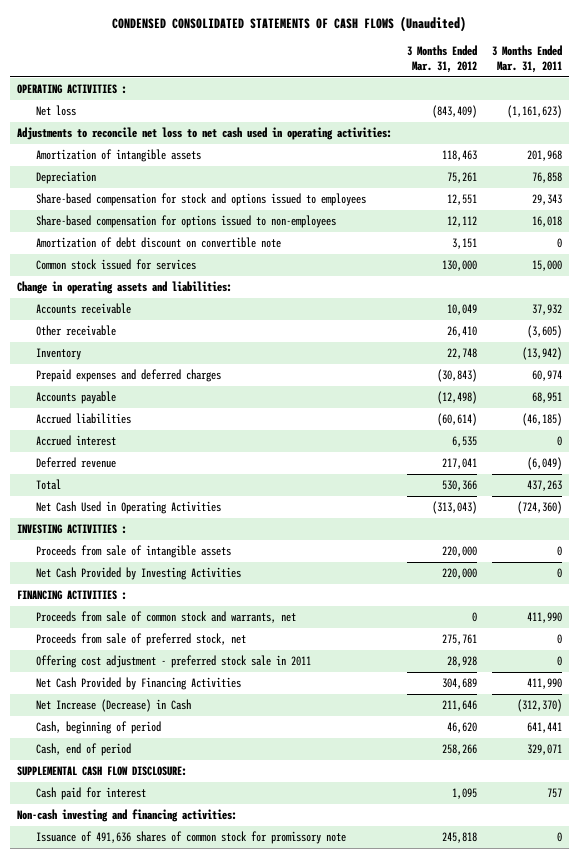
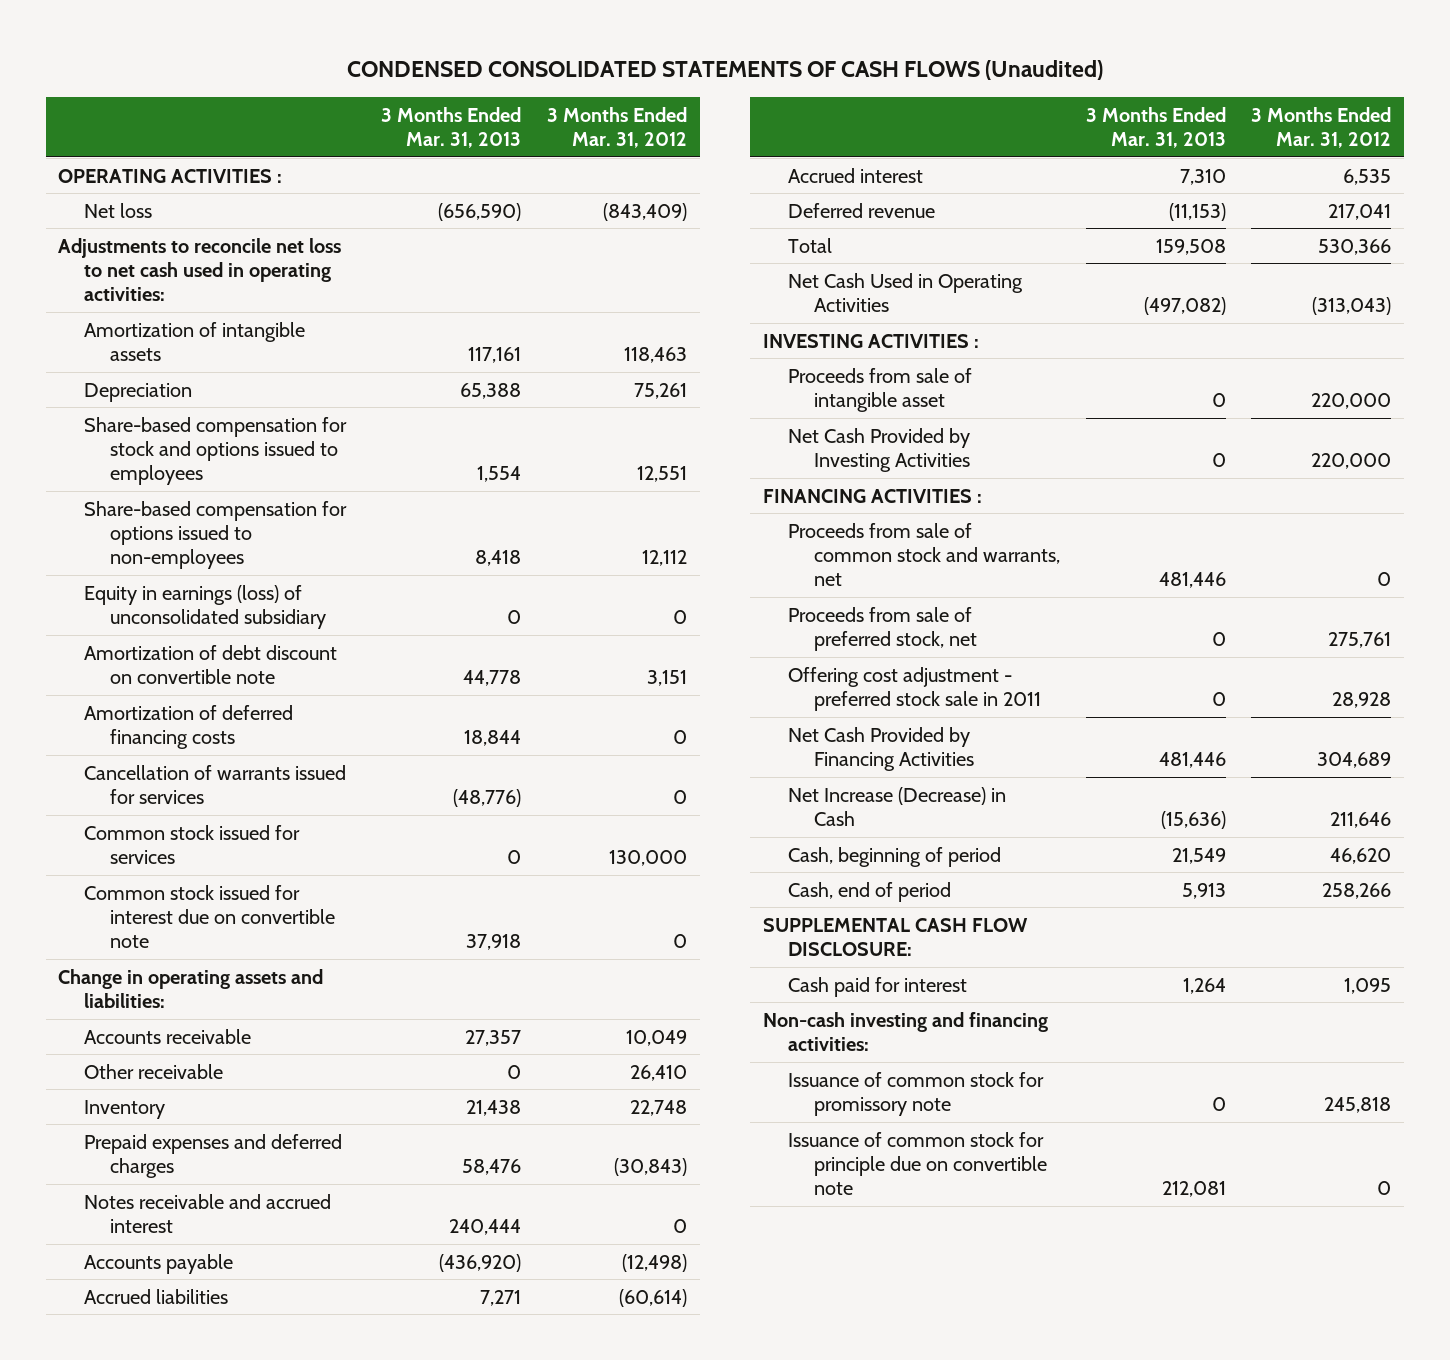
- | 3 Months Ended Mar. 31, 2012 | 3 Months Ended Mar. 31, 2011
+ | 3 Months Ended Mar. 31, 2013 | 3 Months Ended Mar. 31, 2012
+ Equity in earnings (loss) of unconsolidated subsidiary | 0 | 0
+ Amortization of deferred financing costs | 18,844 | 0
+ Cancellation of warrants issued for services | (48,776) | 0
+ Common stock issued for interest due on convertible note | 37,918 | 0
+ Notes receivable and accrued interest | 240,444 | 0
- Proceeds from sale of intangible assets | 220,000 | 0
+ Proceeds from sale of intangible asset | 0 | 220,000
- Issuance of 491,636 shares of common stock for promissory note | 245,818 | 0
+ Issuance of common stock for promissory note | 0 | 245,818
+ Issuance of common stock for principle due on convertible note | 212,081 | 0

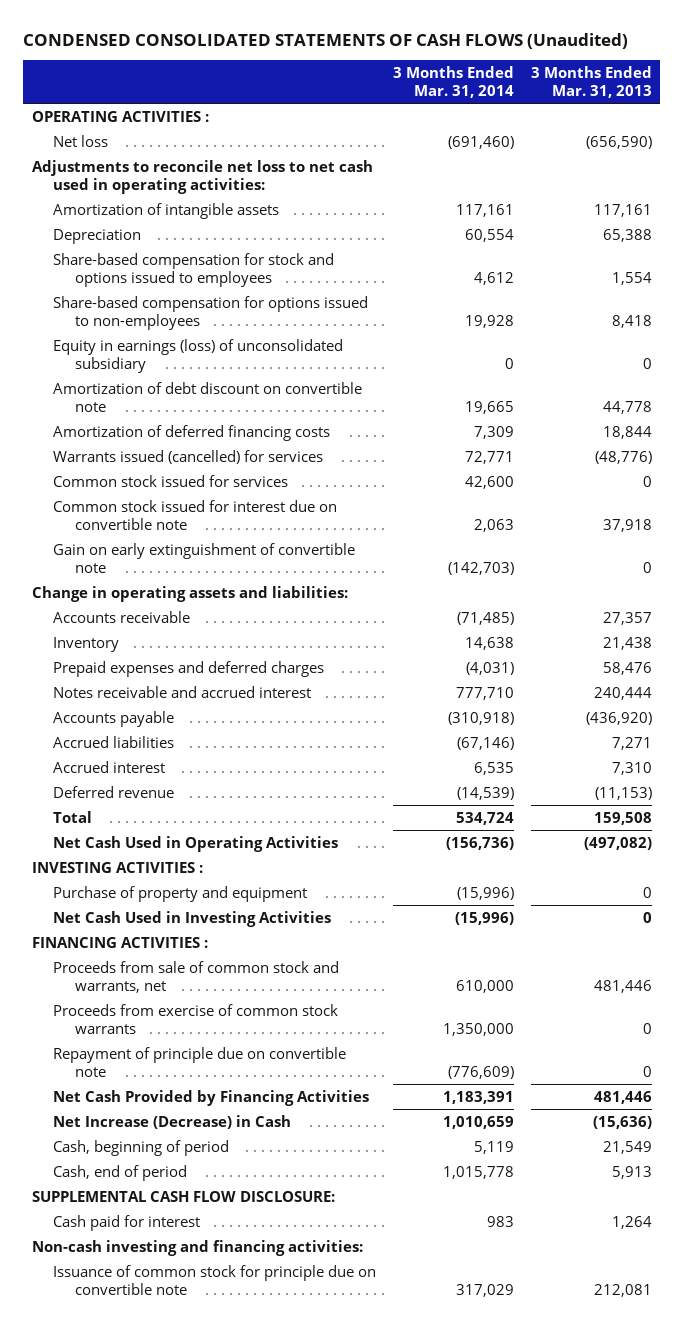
- | 3 Months Ended Mar. 31, 2013 | 3 Months Ended Mar. 31, 2012
+ | 3 Months Ended Mar. 31, 2014 | 3 Months Ended Mar. 31, 2013
- Cancellation of warrants issued for services | (48,776) | 0
+ Warrants issued (cancelled) for services | 72,771 | (48,776)
+ Gain on early extinguishment of convertible note | (142,703) | 0
- Other receivable | 0 | 26,410
- Proceeds from sale of intangible asset | 0 | 220,000
- Net Cash Provided by Investing Activities | 0 | 220,000
+ Purchase of property and equipment | (15,996) | 0
+ Net Cash Used in Investing Activities | (15,996) | 0
- Proceeds from sale of preferred stock, net | 0 | 275,761
- Offering cost adjustment - preferred stock sale in 2011 | 0 | 28,928
+ Proceeds from exercise of common stock warrants | 1,350,000 | 0
+ Repayment of principle due on convertible note | (776,609) | 0
- Issuance of common stock for promissory note | 0 | 245,818

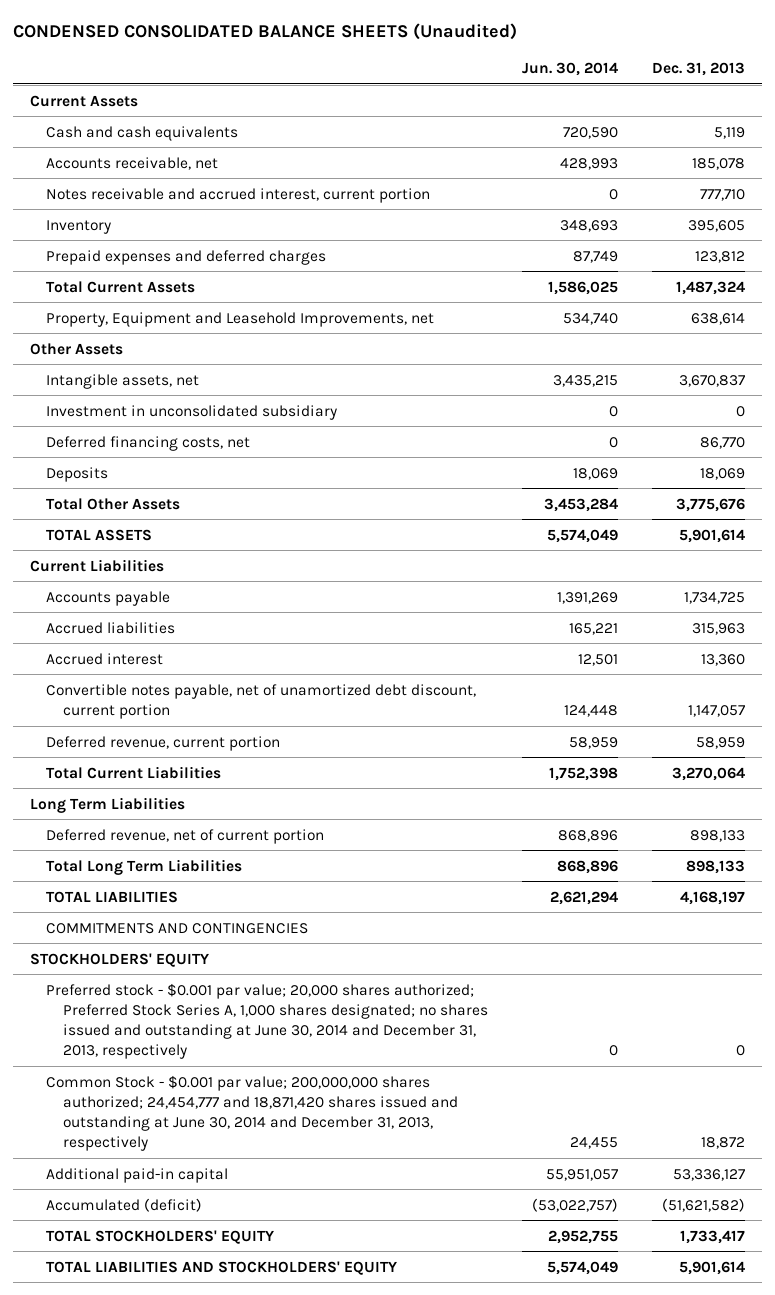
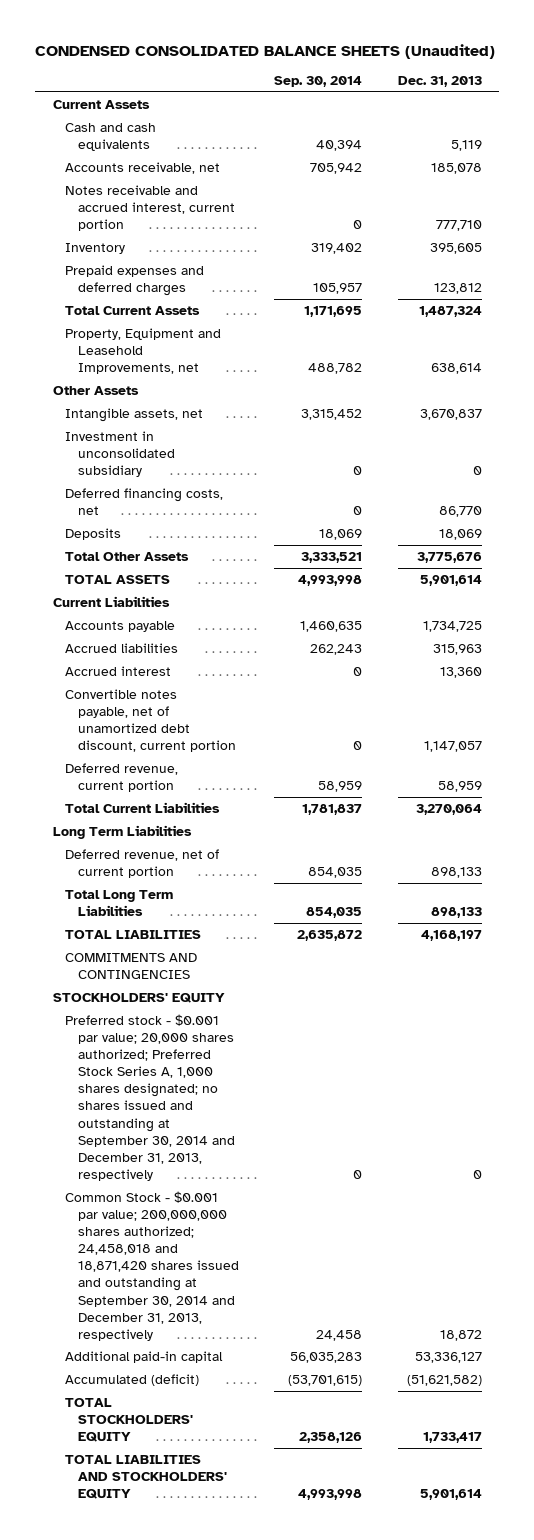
- | Jun. 30, 2014 | Dec. 31, 2013
+ | Sep. 30, 2014 | Dec. 31, 2013
- Preferred stock - $0.001 par value; 20,000 shares authorized; Preferred Stock Series A, 1,000 shares designated; no shares issued and outstanding at June 30, 2014 and December 31, 2013, respectively | 0 | 0
- Common Stock - $0.001 par value; 200,000,000 shares authorized; 24,454,777 and 18,871,420 shares issued and outstanding at June 30, 2014 and December 31, 2013, respectively | 24,455 | 18,872
+ Preferred stock - $0.001 par value; 20,000 shares authorized; Preferred Stock Series A, 1,000 shares designated; no shares issued and outstanding at September 30, 2014 and December 31, 2013, respectively | 0 | 0
+ Common Stock - $0.001 par value; 200,000,000 shares authorized; 24,458,018 and 18,871,420 shares issued and outstanding at September 30, 2014 and December 31, 2013, respectively | 24,458 | 18,872

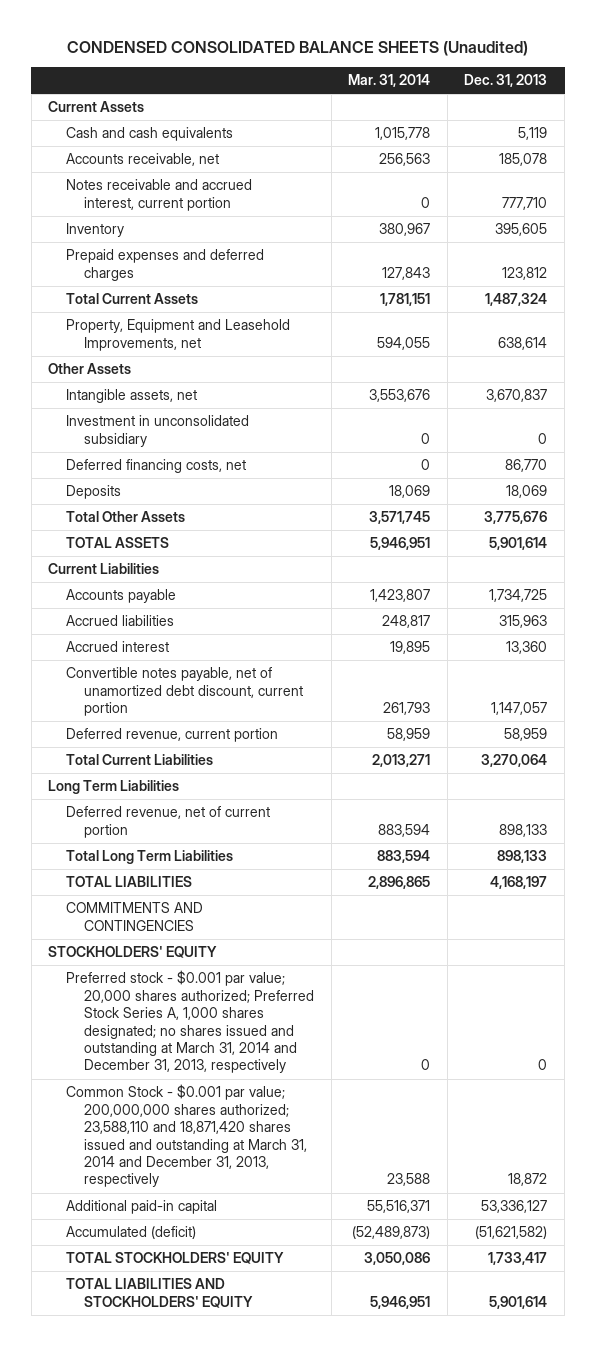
- | Sep. 30, 2014 | Dec. 31, 2013
+ | Mar. 31, 2014 | Dec. 31, 2013
- Preferred stock - $0.001 par value; 20,000 shares authorized; Preferred Stock Series A, 1,000 shares designated; no shares issued and outstanding at September 30, 2014 and December 31, 2013, respectively | 0 | 0
- Common Stock - $0.001 par value; 200,000,000 shares authorized; 24,458,018 and 18,871,420 shares issued and outstanding at September 30, 2014 and December 31, 2013, respectively | 24,458 | 18,872
+ Preferred stock - $0.001 par value; 20,000 shares authorized; Preferred Stock Series A, 1,000 shares designated; no shares issued and outstanding at March 31, 2014 and December 31, 2013, respectively | 0 | 0
+ Common Stock - $0.001 par value; 200,000,000 shares authorized; 23,588,110 and 18,871,420 shares issued and outstanding at March 31, 2014 and December 31, 2013, respectively | 23,588 | 18,872

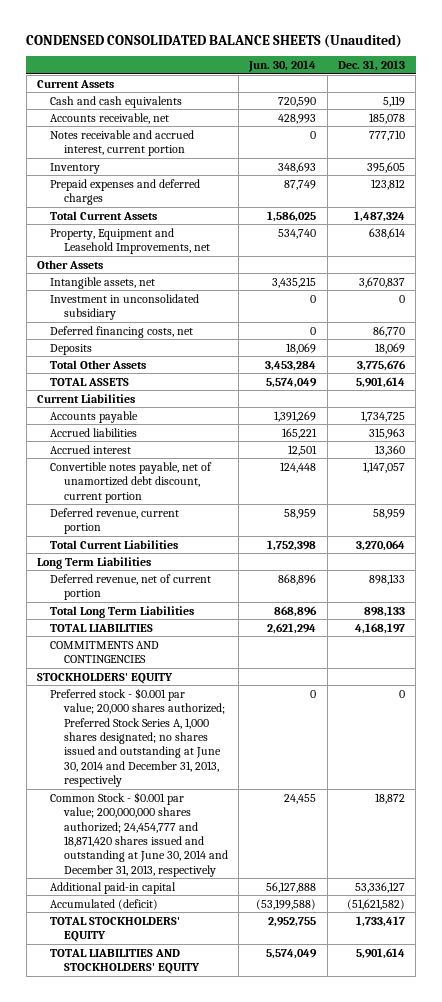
- | Mar. 31, 2014 | Dec. 31, 2013
+ | Jun. 30, 2014 | Dec. 31, 2013
- Preferred stock - $0.001 par value; 20,000 shares authorized; Preferred Stock Series A, 1,000 shares designated; no shares issued and outstanding at March 31, 2014 and December 31, 2013, respectively | 0 | 0
- Common Stock - $0.001 par value; 200,000,000 shares authorized; 23,588,110 and 18,871,420 shares issued and outstanding at March 31, 2014 and December 31, 2013, respectively | 23,588 | 18,872
+ Preferred stock - $0.001 par value; 20,000 shares authorized; Preferred Stock Series A, 1,000 shares designated; no shares issued and outstanding at June 30, 2014 and December 31, 2013, respectively | 0 | 0
+ Common Stock - $0.001 par value; 200,000,000 shares authorized; 24,454,777 and 18,871,420 shares issued and outstanding at June 30, 2014 and December 31, 2013, respectively | 24,455 | 18,872

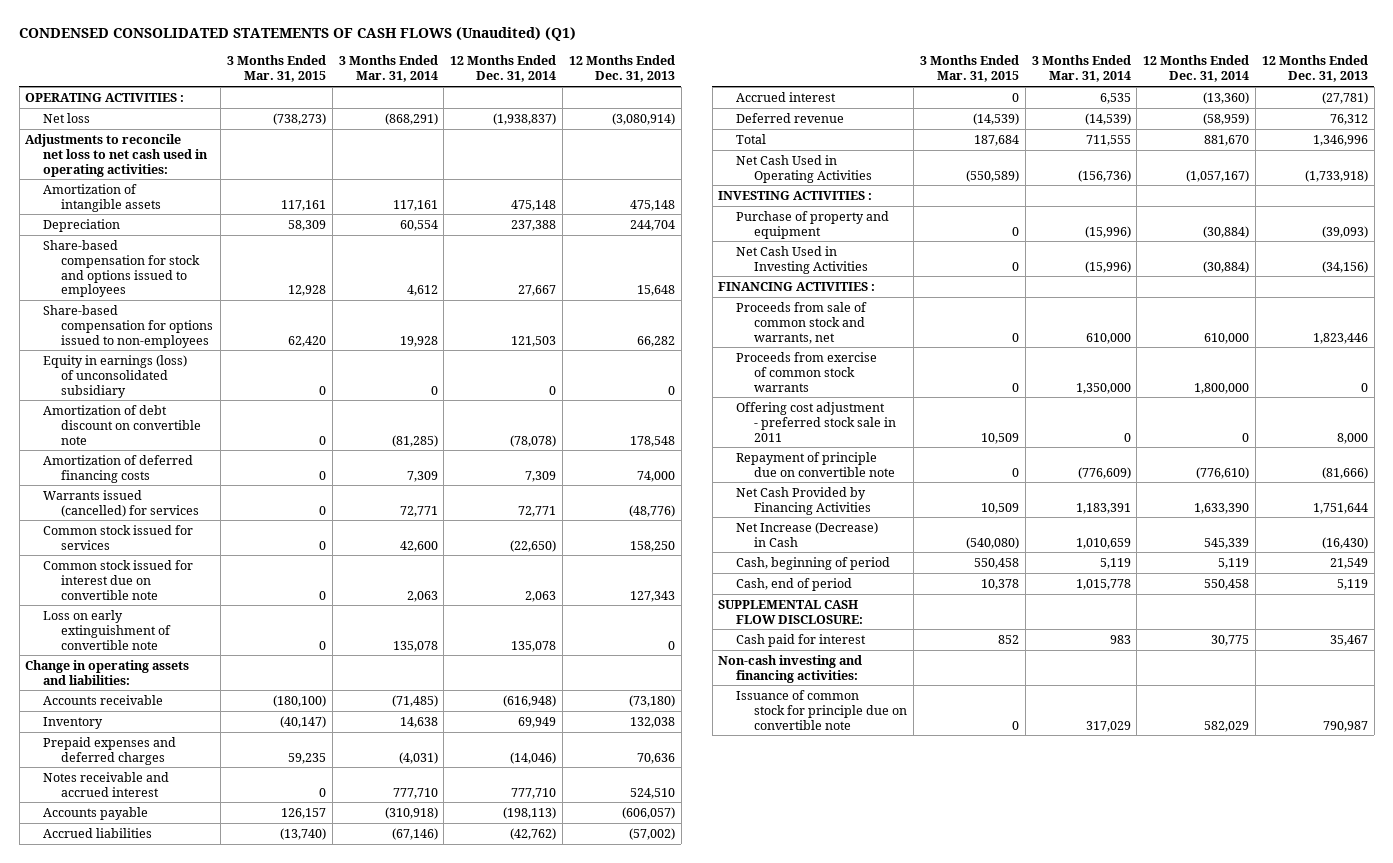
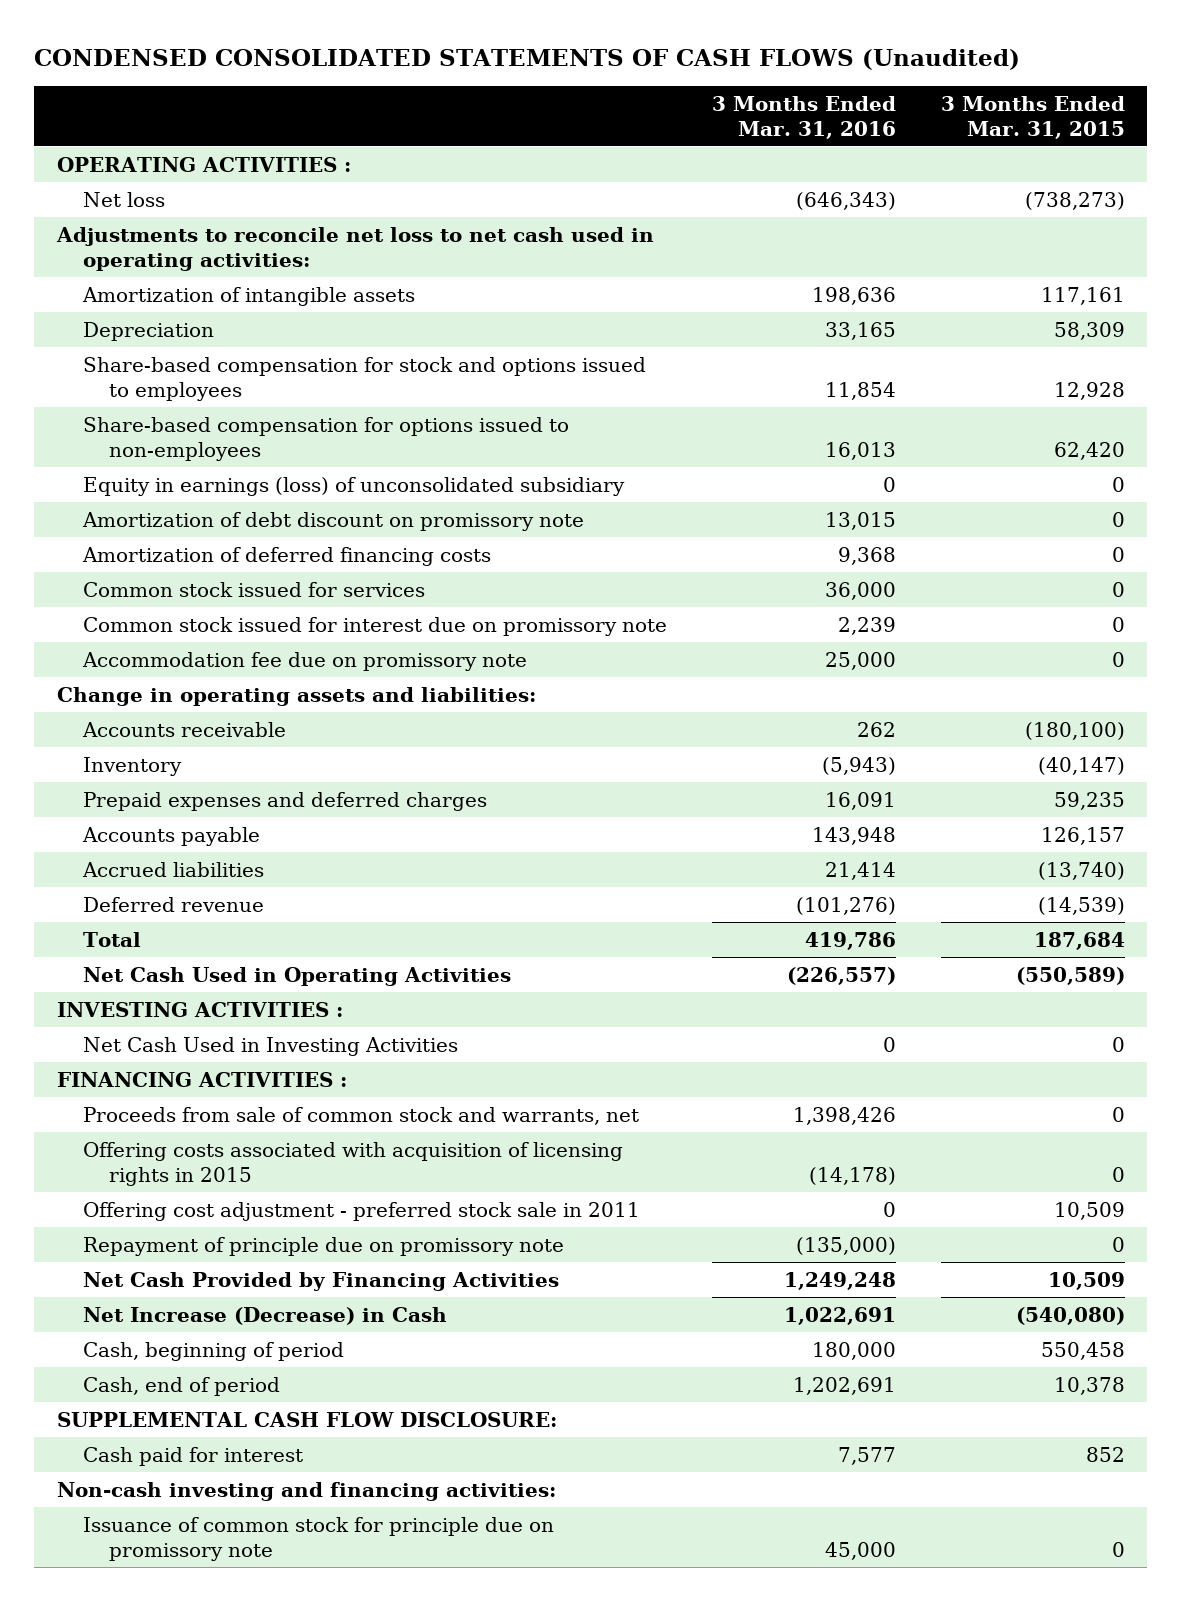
- CONDENSED CONSOLIDATED STATEMENTS OF CASH FLOWS (Unaudited) (Q1)
+ CONDENSED CONSOLIDATED STATEMENTS OF CASH FLOWS (Unaudited)
- | 3 Months Ended Mar. 31, 2015 | 3 Months Ended Mar. 31, 2014 | 12 Months Ended Dec. 31, 2014 | 12 Months Ended Dec. 31, 2013
+ | 3 Months Ended Mar. 31, 2016 | 3 Months Ended Mar. 31, 2015
- Amortization of debt discount on convertible note | 0 | (81,285) | (78,078) | 178,548
+ Amortization of debt discount on promissory note | 13,015 | 0
- Warrants issued (cancelled) for services | 0 | 72,771 | 72,771 | (48,776)
- Common stock issued for interest due on convertible note | 0 | 2,063 | 2,063 | 127,343
- Loss on early extinguishment of convertible note | 0 | 135,078 | 135,078 | 0
+ Common stock issued for interest due on promissory note | 2,239 | 0
+ Accommodation fee due on promissory note | 25,000 | 0
- Notes receivable and accrued interest | 0 | 777,710 | 777,710 | 524,510
- Accrued interest | 0 | 6,535 | (13,360) | (27,781)
- Purchase of property and equipment | 0 | (15,996) | (30,884) | (39,093)
- Proceeds from exercise of common stock warrants | 0 | 1,350,000 | 1,800,000 | 0
+ Offering costs associated with acquisition of licensing rights in 2015 | (14,178) | 0
- Repayment of principle due on convertible note | 0 | (776,609) | (776,610) | (81,666)
+ Repayment of principle due on promissory note | (135,000) | 0
- Issuance of common stock for principle due on convertible note | 0 | 317,029 | 582,029 | 790,987
+ Issuance of common stock for principle due on promissory note | 45,000 | 0

